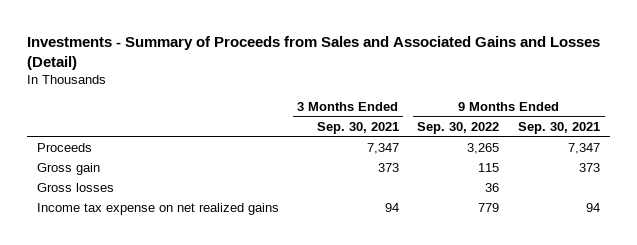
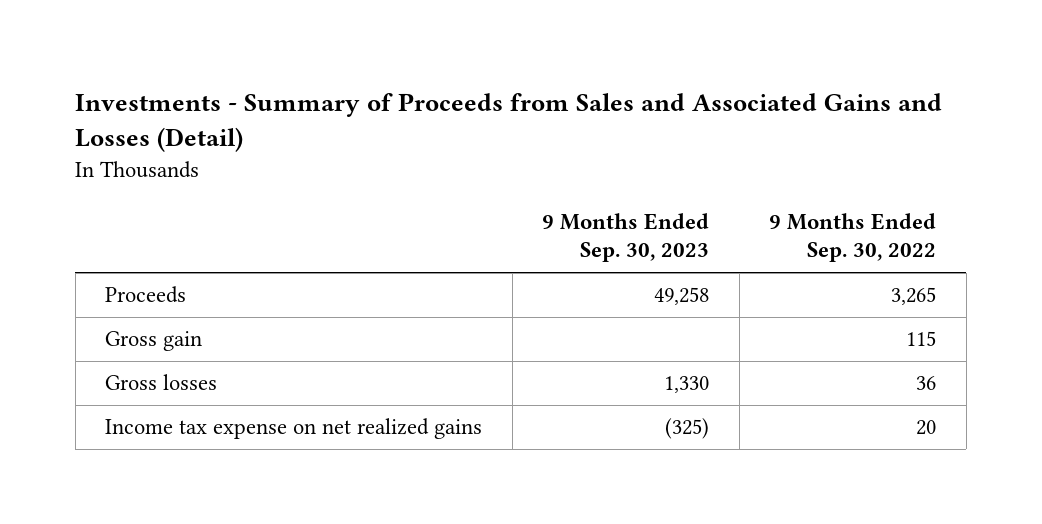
- | 3 Months Ended Sep. 30, 2021 | 9 Months Ended Sep. 30, 2022 | 9 Months Ended Sep. 30, 2021
+ | 9 Months Ended Sep. 30, 2023 | 9 Months Ended Sep. 30, 2022
- Income tax expense on net realized gains | 94 | 779 | 94
+ Income tax expense on net realized gains | (325) | 20

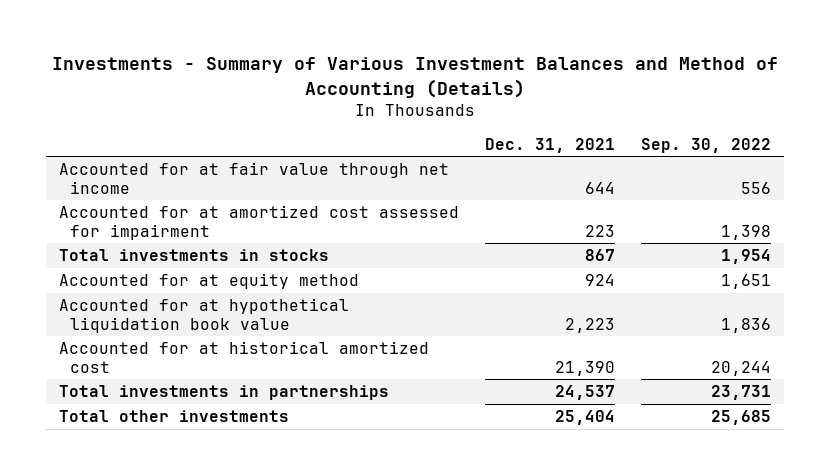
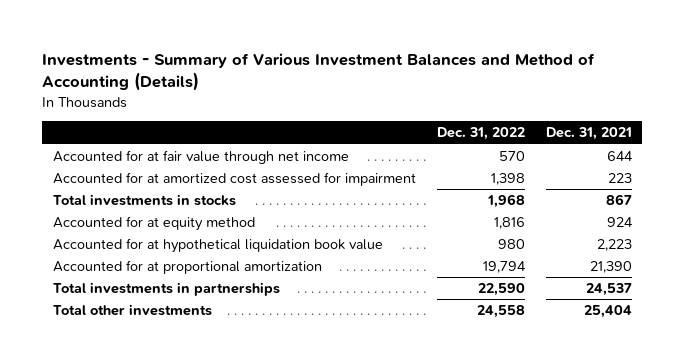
- | Dec. 31, 2021 | Sep. 30, 2022
+ | Dec. 31, 2022 | Dec. 31, 2021
- Accounted for at historical amortized cost | 21,390 | 20,244
+ Accounted for at proportional amortization | 19,794 | 21,390

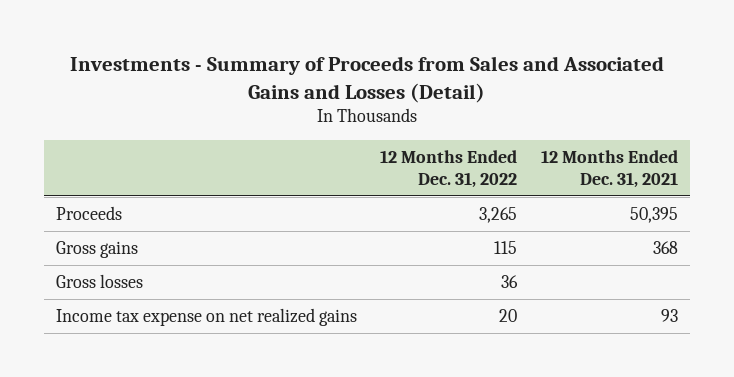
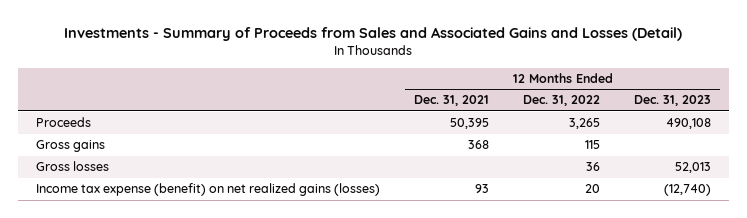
- | 12 Months Ended Dec. 31, 2022 | 12 Months Ended Dec. 31, 2021
+ | 12 Months Ended Dec. 31, 2021 | 12 Months Ended Dec. 31, 2022 | 12 Months Ended Dec. 31, 2023
- Income tax expense on net realized gains | 20 | 93
+ Income tax expense (benefit) on net realized gains (losses) | 93 | 20 | (12,740)

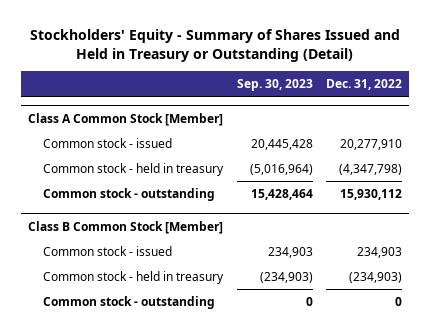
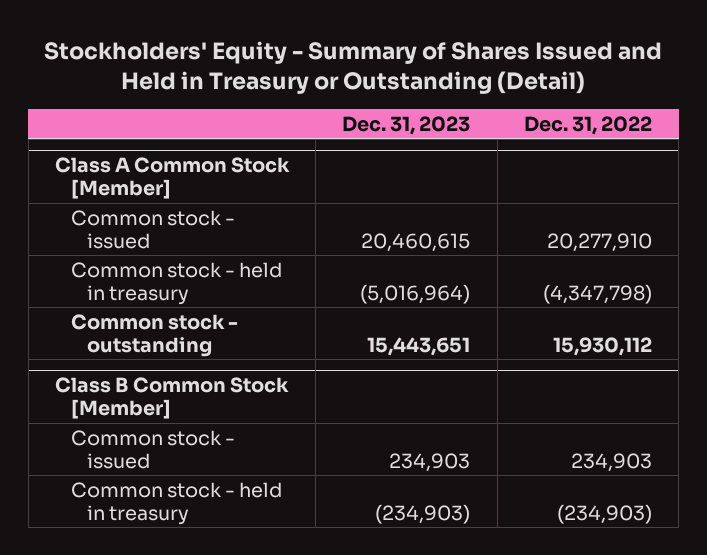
- | Sep. 30, 2023 | Dec. 31, 2022
+ | Dec. 31, 2023 | Dec. 31, 2022
@ Class B Common Stock [Member]
- Common stock - outstanding | 0 | 0

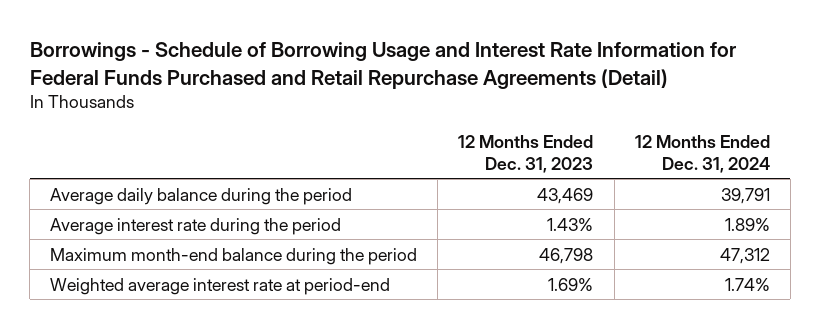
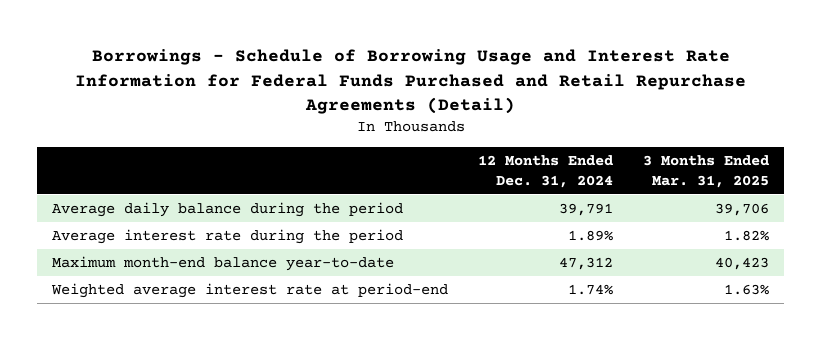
- | 12 Months Ended Dec. 31, 2023 | 12 Months Ended Dec. 31, 2024
+ | 12 Months Ended Dec. 31, 2024 | 3 Months Ended Mar. 31, 2025
- Maximum month-end balance during the period | 46,798 | 47,312
+ Maximum month-end balance year-to-date | 47,312 | 40,423

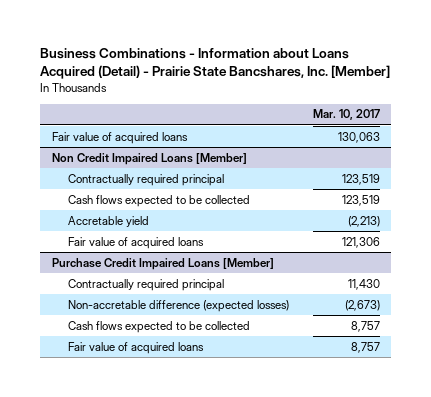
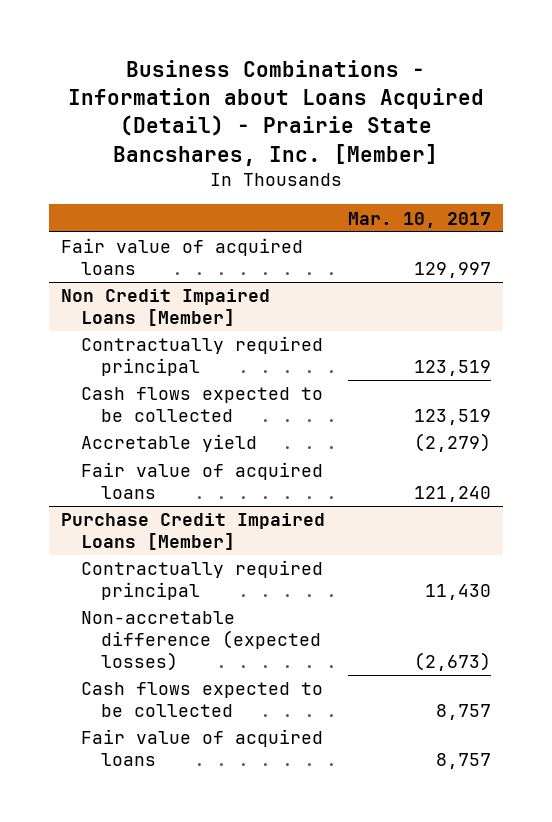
- Fair value of acquired loans | 130,063
+ Fair value of acquired loans | 129,997
@ Non Credit Impaired Loans [Member]
- Accretable yield | (2,213)
- Fair value of acquired loans | 121,306
+ Accretable yield | (2,279)
+ Fair value of acquired loans | 121,240

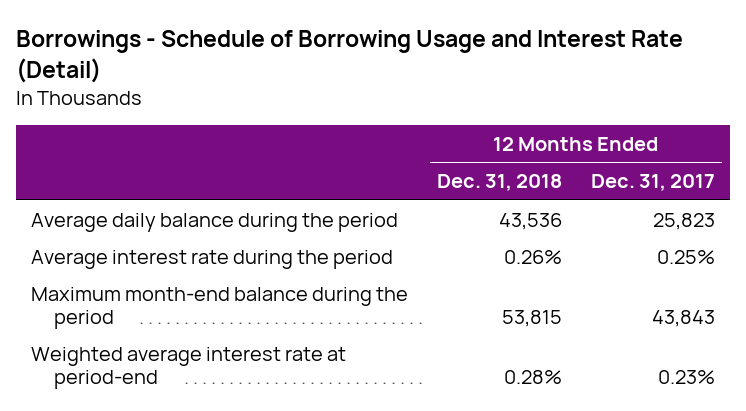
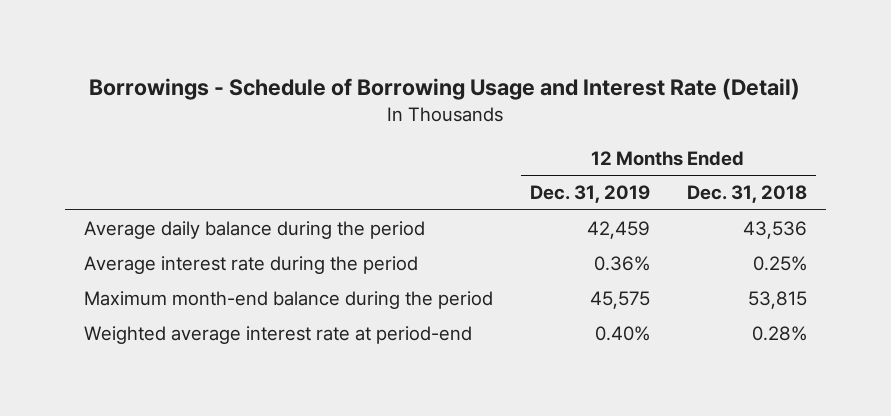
- | 12 Months Ended Dec. 31, 2018 | 12 Months Ended Dec. 31, 2017
+ | 12 Months Ended Dec. 31, 2019 | 12 Months Ended Dec. 31, 2018
- Average interest rate during the period | 0.26% | 0.25%
+ Average interest rate during the period | 0.36% | 0.25%

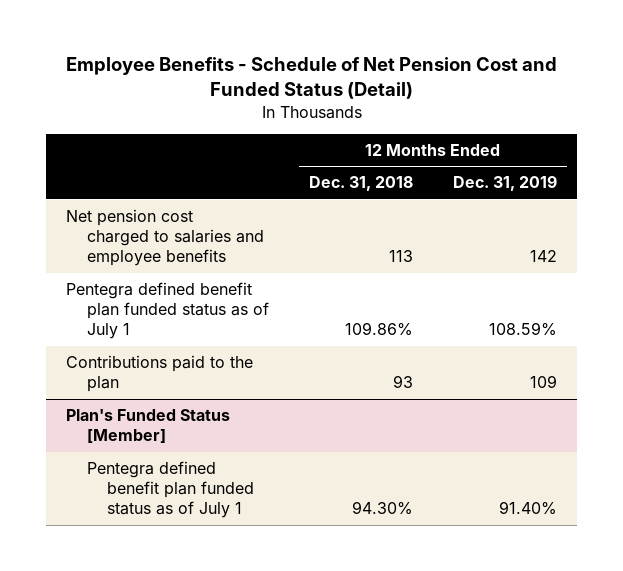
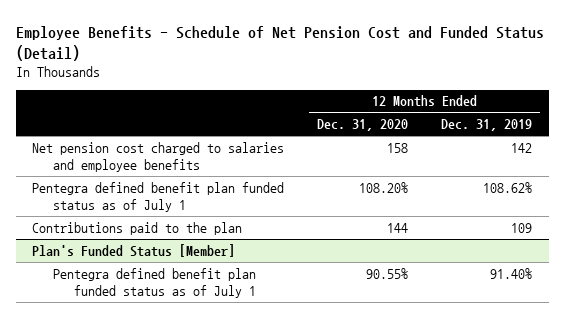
- | 12 Months Ended Dec. 31, 2018 | 12 Months Ended Dec. 31, 2019
+ | 12 Months Ended Dec. 31, 2020 | 12 Months Ended Dec. 31, 2019
- Pentegra defined benefit plan funded status as of July 1 | 109.86% | 108.59%
+ Pentegra defined benefit plan funded status as of July 1 | 108.20% | 108.62%

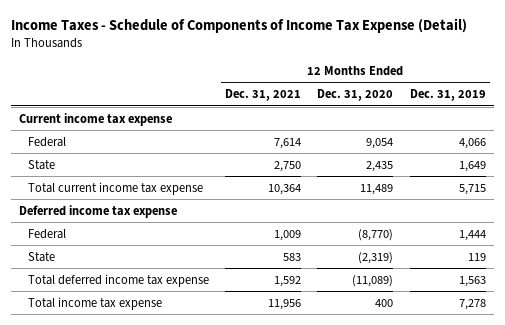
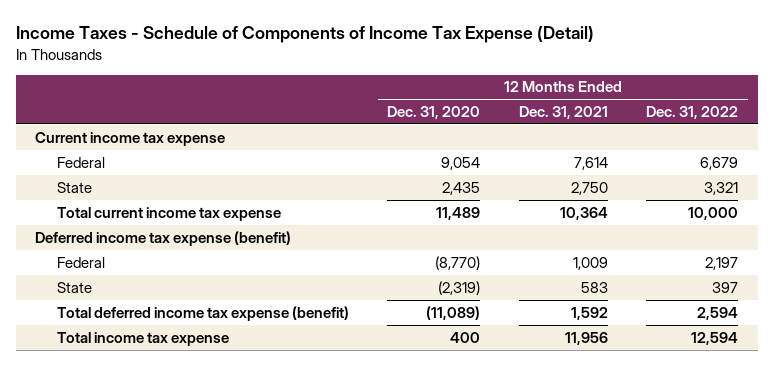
- | 12 Months Ended Dec. 31, 2021 | 12 Months Ended Dec. 31, 2020 | 12 Months Ended Dec. 31, 2019
+ | 12 Months Ended Dec. 31, 2020 | 12 Months Ended Dec. 31, 2021 | 12 Months Ended Dec. 31, 2022
- Deferred income tax expense
+ Deferred income tax expense (benefit)
- Total deferred income tax expense | 1,592 | (11,089) | 1,563
+ Total deferred income tax expense (benefit) | (11,089) | 1,592 | 2,594

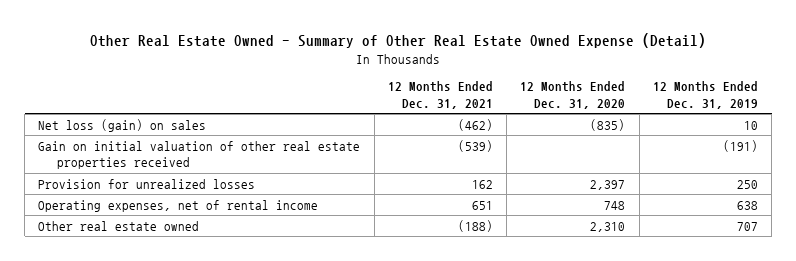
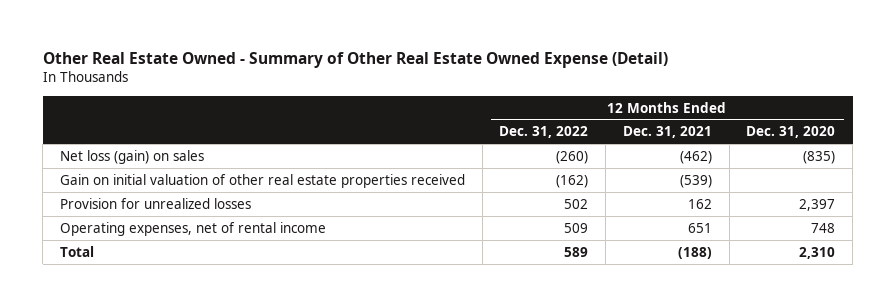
- | 12 Months Ended Dec. 31, 2021 | 12 Months Ended Dec. 31, 2020 | 12 Months Ended Dec. 31, 2019
+ | 12 Months Ended Dec. 31, 2022 | 12 Months Ended Dec. 31, 2021 | 12 Months Ended Dec. 31, 2020
- Other real estate owned | (188) | 2,310 | 707
+ Total | 589 | (188) | 2,310

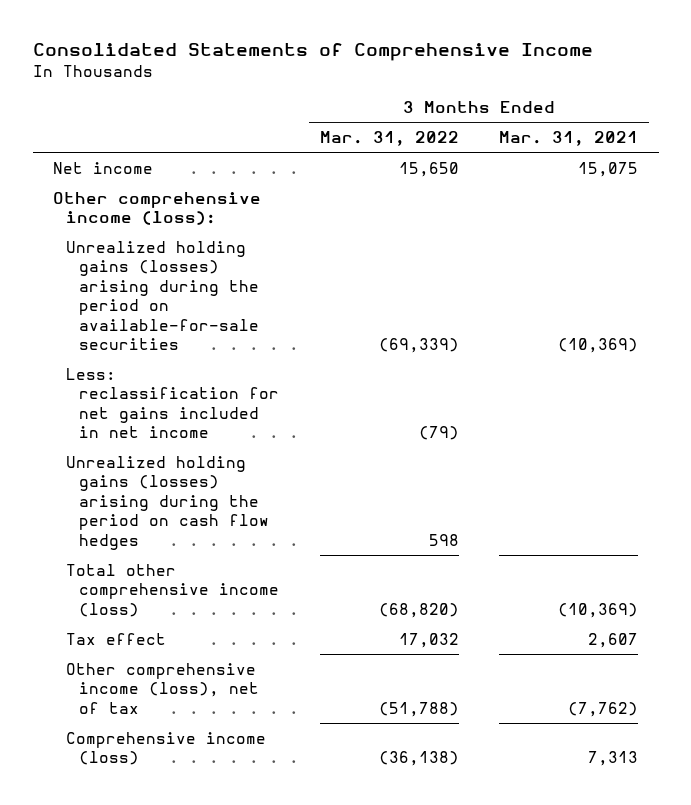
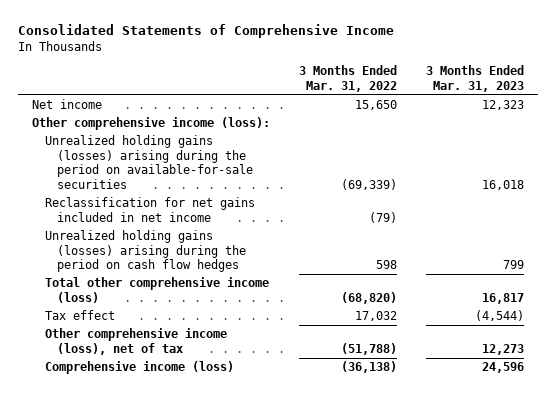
- | 3 Months Ended Mar. 31, 2022 | 3 Months Ended Mar. 31, 2021
+ | 3 Months Ended Mar. 31, 2022 | 3 Months Ended Mar. 31, 2023
- Less: reclassification for net gains included in net income | (79) |
+ Reclassification for net gains included in net income | (79) |

